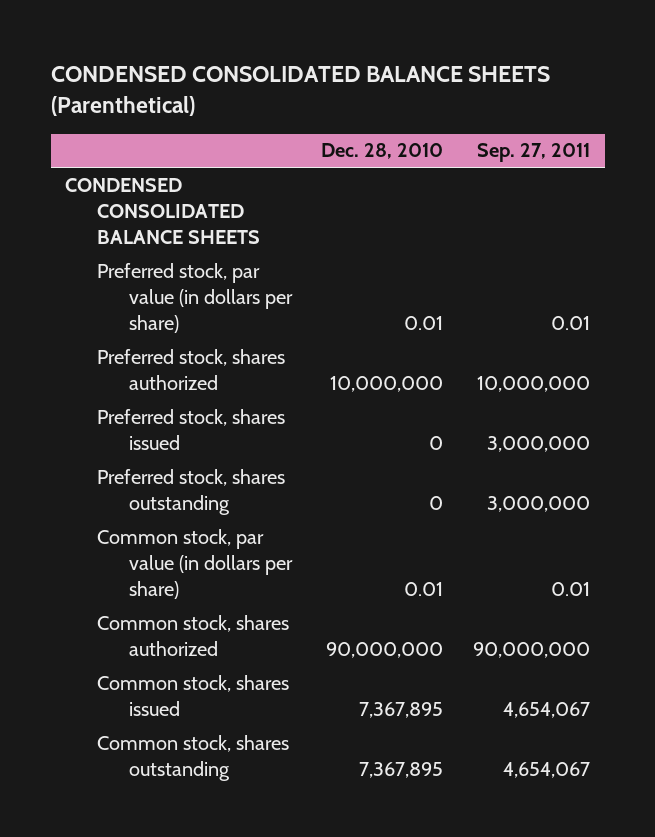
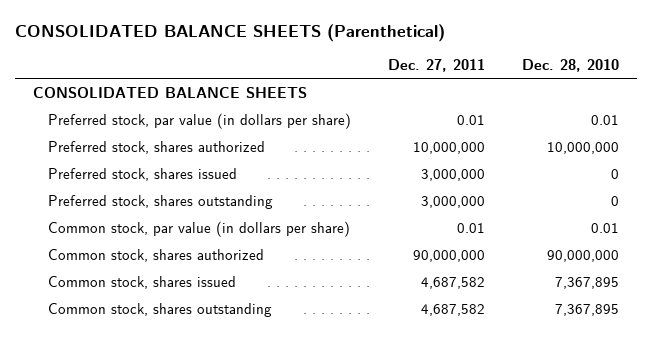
- CONDENSED CONSOLIDATED BALANCE SHEETS (Parenthetical)
+ CONSOLIDATED BALANCE SHEETS (Parenthetical)
- | Dec. 28, 2010 | Sep. 27, 2011
+ | Dec. 27, 2011 | Dec. 28, 2010
- CONDENSED CONSOLIDATED BALANCE SHEETS
+ CONSOLIDATED BALANCE SHEETS

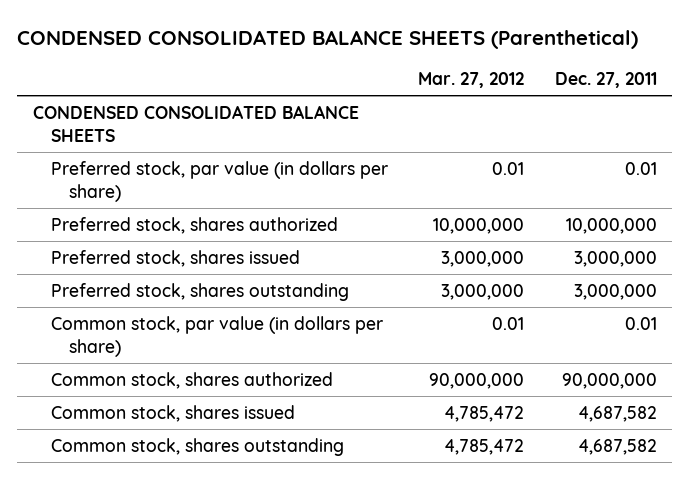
- CONSOLIDATED BALANCE SHEETS (Parenthetical)
+ CONDENSED CONSOLIDATED BALANCE SHEETS (Parenthetical)
- | Dec. 27, 2011 | Dec. 28, 2010
+ | Mar. 27, 2012 | Dec. 27, 2011
- CONSOLIDATED BALANCE SHEETS
+ CONDENSED CONSOLIDATED BALANCE SHEETS

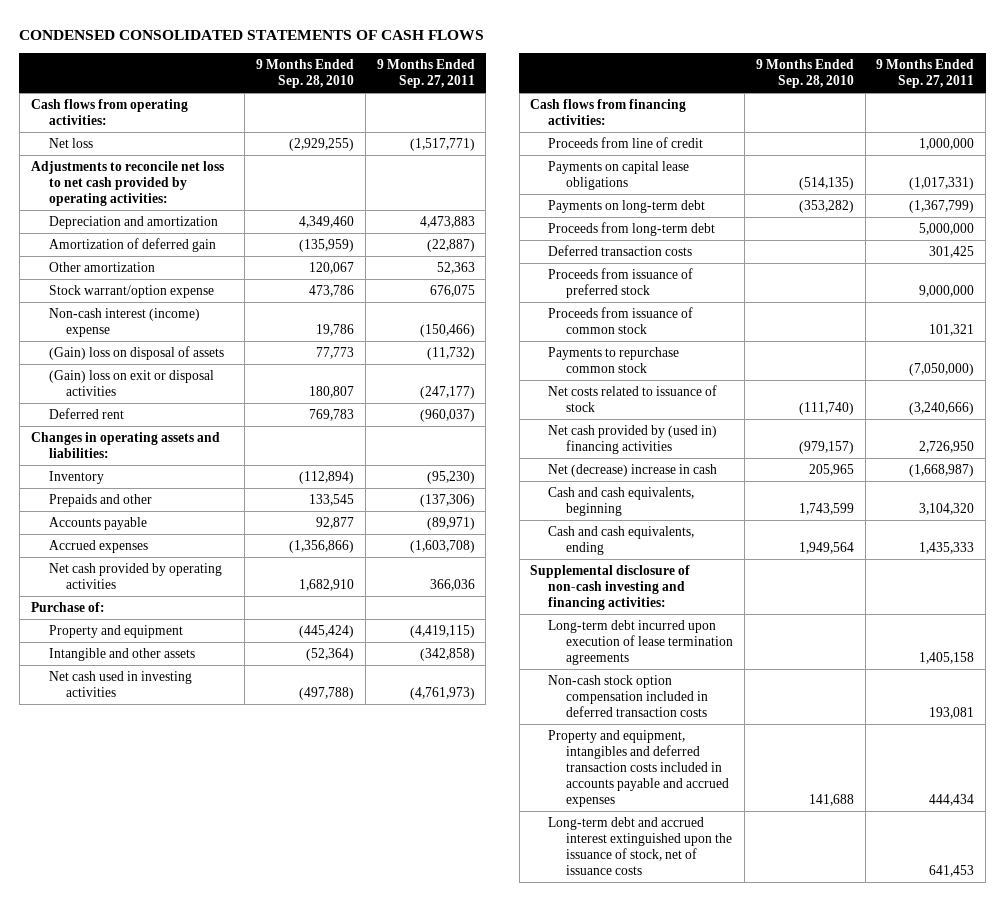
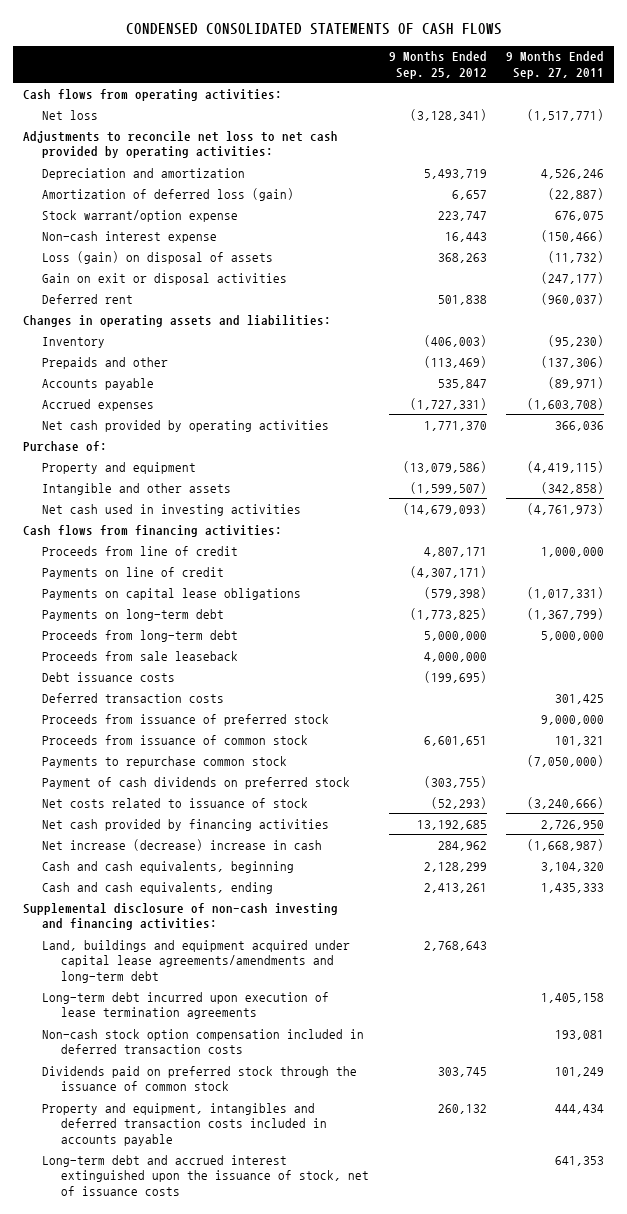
- | 9 Months Ended Sep. 28, 2010 | 9 Months Ended Sep. 27, 2011
+ | 9 Months Ended Sep. 25, 2012 | 9 Months Ended Sep. 27, 2011
- Depreciation and amortization | 4,349,460 | 4,473,883
- Amortization of deferred gain | (135,959) | (22,887)
- Other amortization | 120,067 | 52,363
+ Depreciation and amortization | 5,493,719 | 4,526,246
+ Amortization of deferred loss (gain) | 6,657 | (22,887)
- Non-cash interest (income) expense | 19,786 | (150,466)
- (Gain) loss on disposal of assets | 77,773 | (11,732)
- (Gain) loss on exit or disposal activities | 180,807 | (247,177)
+ Non-cash interest expense | 16,443 | (150,466)
+ Loss (gain) on disposal of assets | 368,263 | (11,732)
+ Gain on exit or disposal activities | | (247,177)
+ Payments on line of credit | (4,307,171) |
+ Proceeds from sale leaseback | 4,000,000 |
+ Debt issuance costs | (199,695) |
+ Payment of cash dividends on preferred stock | (303,755) |
- Net cash provided by (used in) financing activities | (979,157) | 2,726,950
- Net (decrease) increase in cash | 205,965 | (1,668,987)
+ Net cash provided by financing activities | 13,192,685 | 2,726,950
+ Net increase (decrease) increase in cash | 284,962 | (1,668,987)
+ Land, buildings and equipment acquired under capital lease agreements/amendments and long-term debt | 2,768,643 |
- Property and equipment, intangibles and deferred transaction costs included in accounts payable and accrued expenses | 141,688 | 444,434
- Long-term debt and accrued interest extinguished upon the issuance of stock, net of issuance costs | | 641,453
+ Dividends paid on preferred stock through the issuance of common stock | 303,745 | 101,249
+ Property and equipment, intangibles and deferred transaction costs included in accounts payable | 260,132 | 444,434
+ Long-term debt and accrued interest extinguished upon the issuance of stock, net of issuance costs | | 641,353

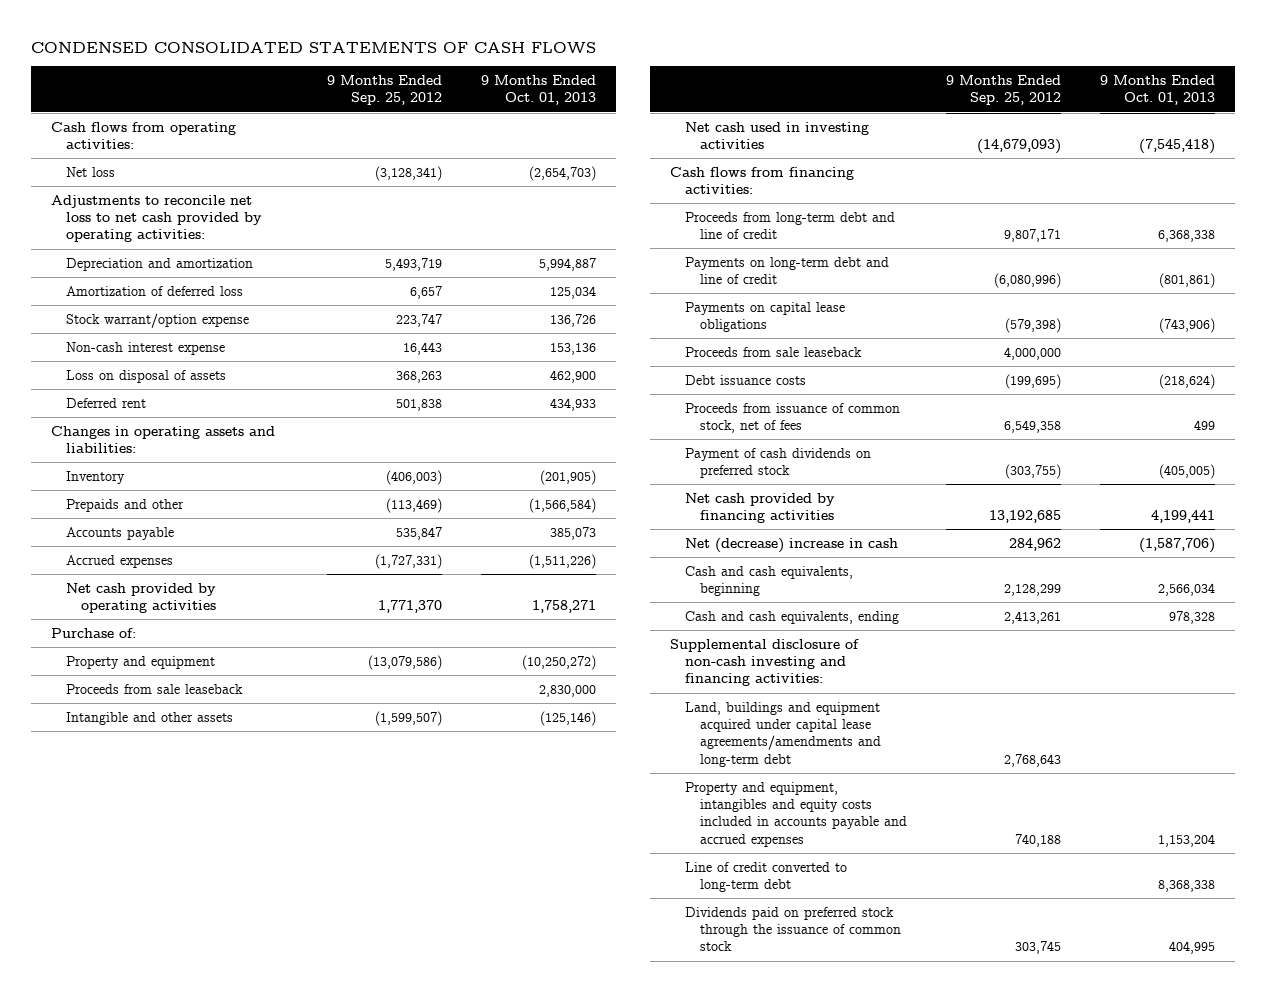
- | 9 Months Ended Sep. 25, 2012 | 9 Months Ended Sep. 27, 2011
+ | 9 Months Ended Sep. 25, 2012 | 9 Months Ended Oct. 01, 2013
- Amortization of deferred loss (gain) | 6,657 | (22,887)
+ Amortization of deferred loss | 6,657 | 125,034
- Loss (gain) on disposal of assets | 368,263 | (11,732)
- Gain on exit or disposal activities | | (247,177)
+ Loss on disposal of assets | 368,263 | 462,900
+ Proceeds from sale leaseback | | 2,830,000
- Proceeds from line of credit | 4,807,171 | 1,000,000
- Payments on line of credit | (4,307,171) |
+ Proceeds from long-term debt and line of credit | 9,807,171 | 6,368,338
+ Payments on long-term debt and line of credit | (6,080,996) | (801,861)
- Payments on long-term debt | (1,773,825) | (1,367,799)
- Proceeds from long-term debt | 5,000,000 | 5,000,000
- Deferred transaction costs | | 301,425
- Proceeds from issuance of preferred stock | | 9,000,000
- Proceeds from issuance of common stock | 6,601,651 | 101,321
- Payments to repurchase common stock | | (7,050,000)
+ Proceeds from issuance of common stock, net of fees | 6,549,358 | 499
- Net costs related to issuance of stock | (52,293) | (3,240,666)
- Net increase (decrease) increase in cash | 284,962 | (1,668,987)
+ Net (decrease) increase in cash | 284,962 | (1,587,706)
- Long-term debt incurred upon execution of lease termination agreements | | 1,405,158
- Non-cash stock option compensation included in deferred transaction costs | | 193,081
+ Property and equipment, intangibles and equity costs included in accounts payable and accrued expenses | 740,188 | 1,153,204
+ Line of credit converted to long-term debt | | 8,368,338
- Property and equipment, intangibles and deferred transaction costs included in accounts payable | 260,132 | 444,434
- Long-term debt and accrued interest extinguished upon the issuance of stock, net of issuance costs | | 641,353

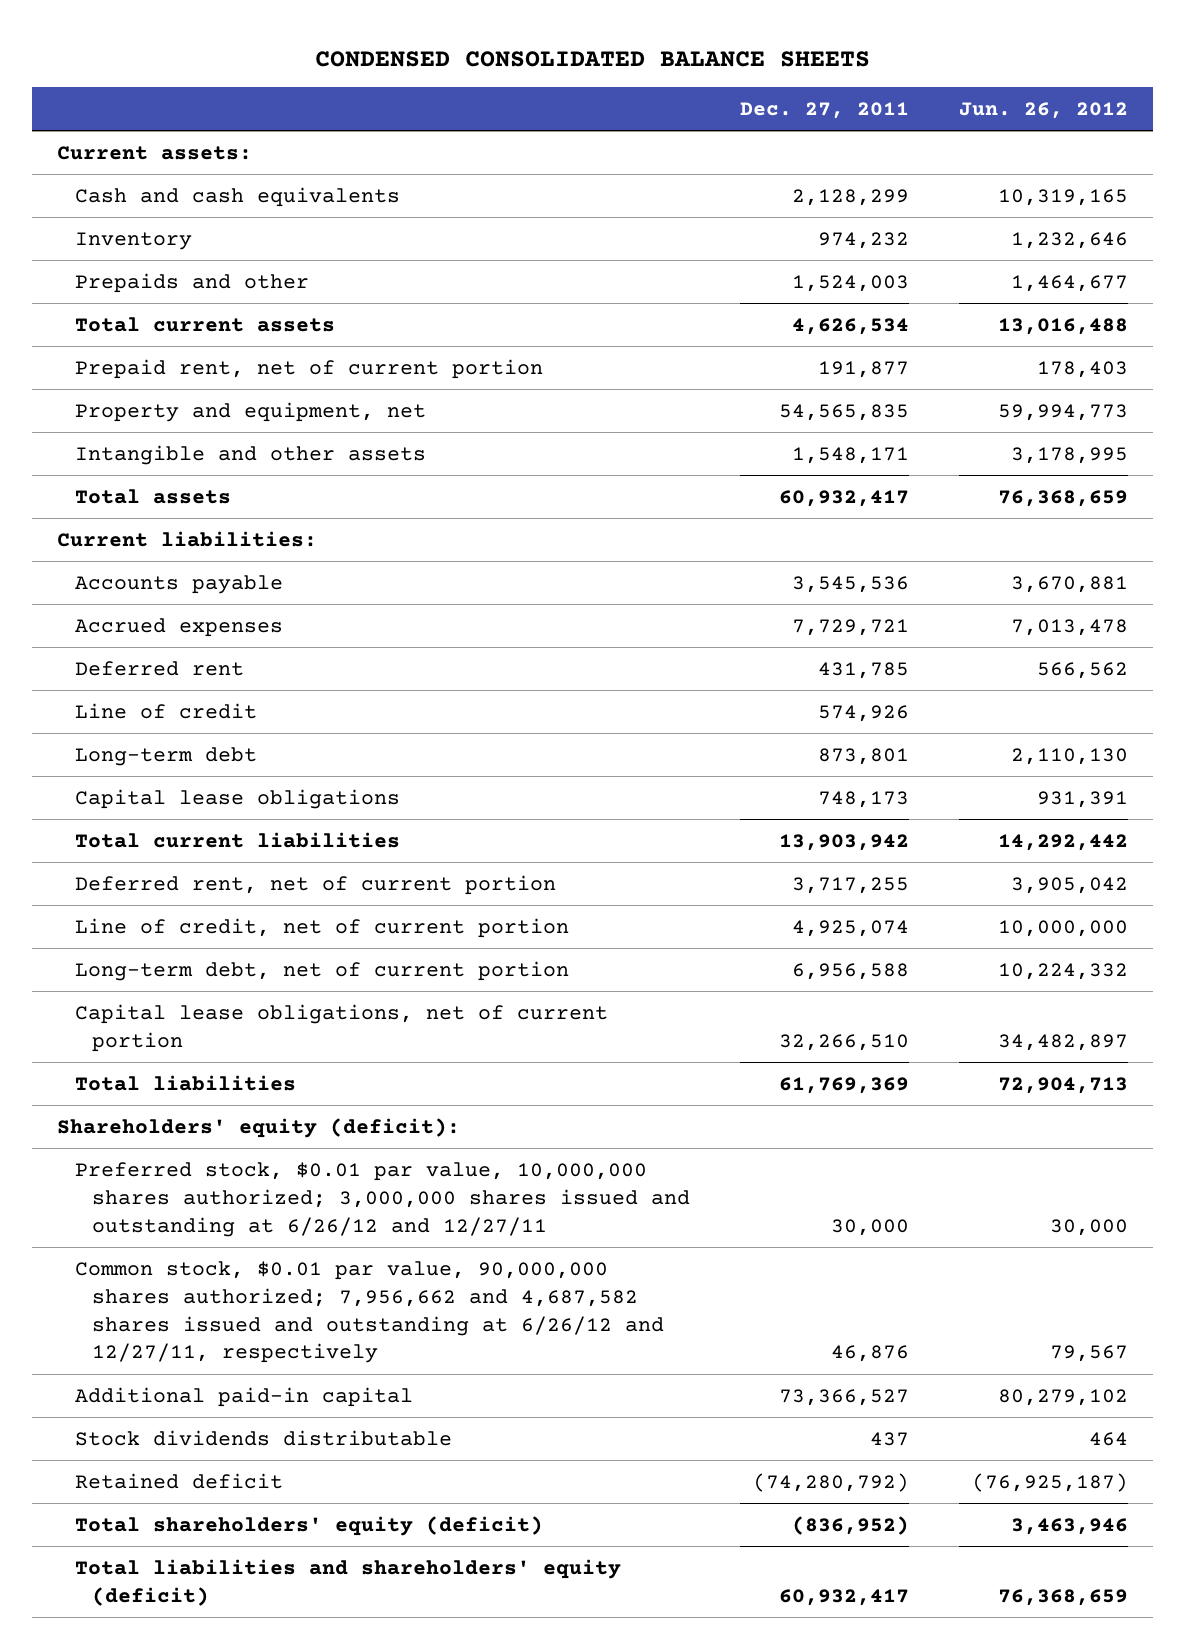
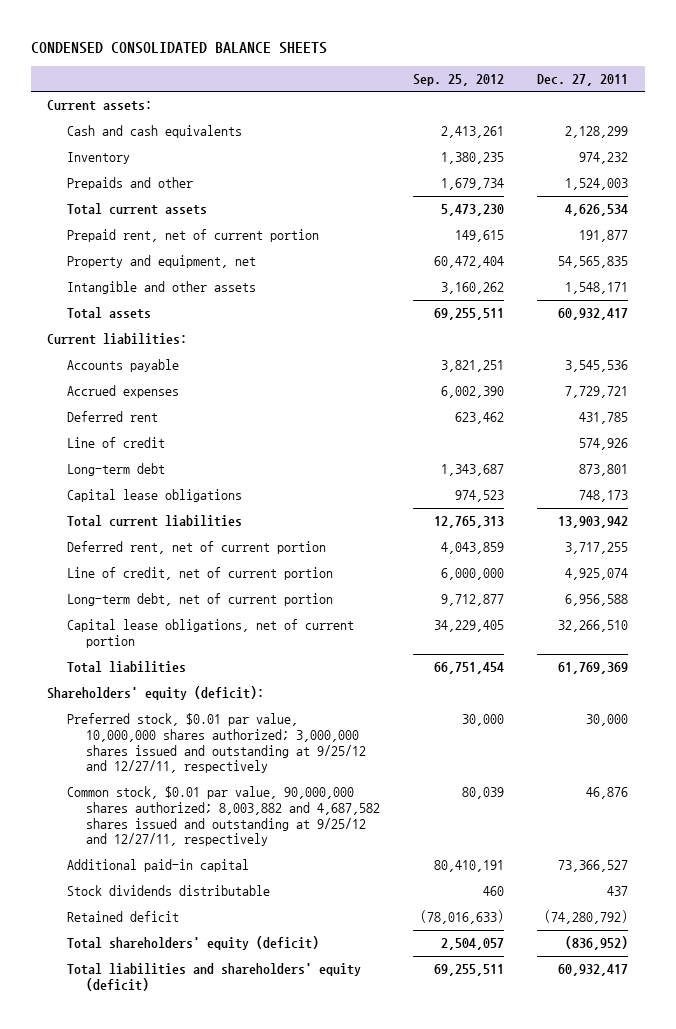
- | Dec. 27, 2011 | Jun. 26, 2012
+ | Sep. 25, 2012 | Dec. 27, 2011
- Preferred stock, $0.01 par value, 10,000,000 shares authorized; 3,000,000 shares issued and outstanding at 6/26/12 and 12/27/11 | 30,000 | 30,000
- Common stock, $0.01 par value, 90,000,000 shares authorized; 7,956,662 and 4,687,582 shares issued and outstanding at 6/26/12 and 12/27/11, respectively | 46,876 | 79,567
+ Preferred stock, $0.01 par value, 10,000,000 shares authorized; 3,000,000 shares issued and outstanding at 9/25/12 and 12/27/11, respectively | 30,000 | 30,000
+ Common stock, $0.01 par value, 90,000,000 shares authorized; 8,003,882 and 4,687,582 shares issued and outstanding at 9/25/12 and 12/27/11, respectively | 80,039 | 46,876

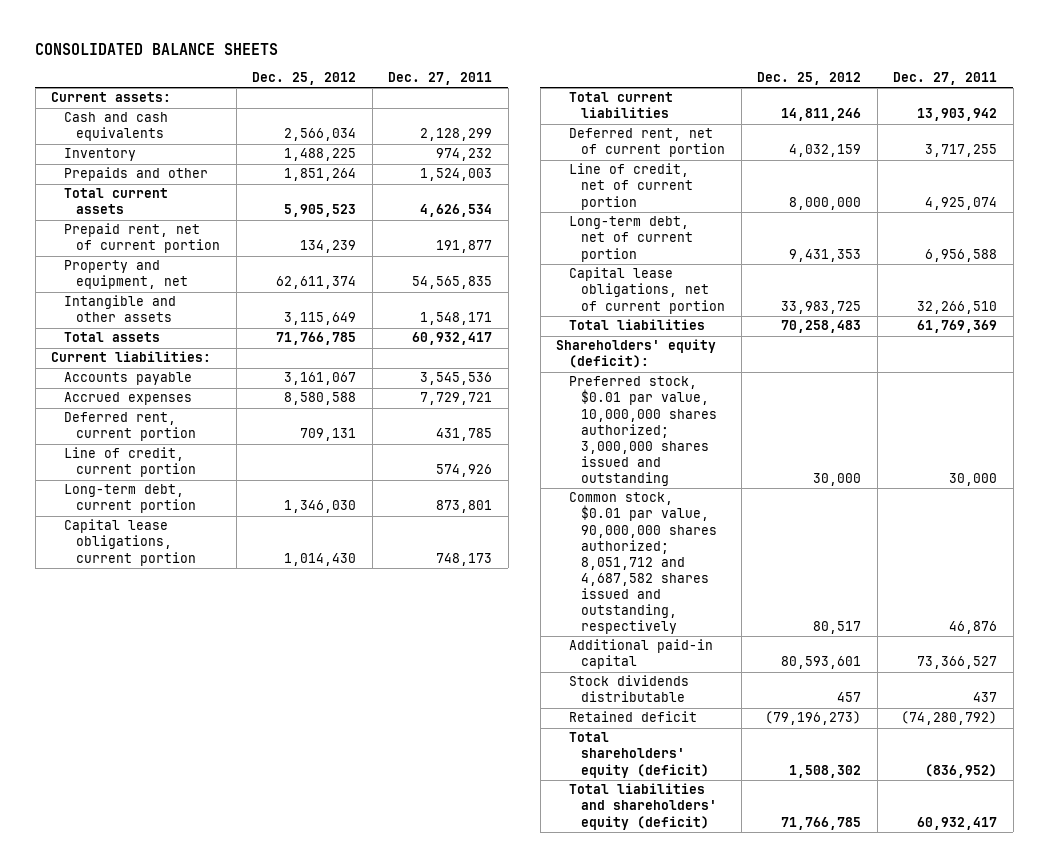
- CONDENSED CONSOLIDATED BALANCE SHEETS
+ CONSOLIDATED BALANCE SHEETS
- | Sep. 25, 2012 | Dec. 27, 2011
+ | Dec. 25, 2012 | Dec. 27, 2011
- Deferred rent | 623,462 | 431,785
- Line of credit | | 574,926
- Long-term debt | 1,343,687 | 873,801
- Capital lease obligations | 974,523 | 748,173
+ Deferred rent, current portion | 709,131 | 431,785
+ Line of credit, current portion | | 574,926
+ Long-term debt, current portion | 1,346,030 | 873,801
+ Capital lease obligations, current portion | 1,014,430 | 748,173
- Preferred stock, $0.01 par value, 10,000,000 shares authorized; 3,000,000 shares issued and outstanding at 9/25/12 and 12/27/11, respectively | 30,000 | 30,000
- Common stock, $0.01 par value, 90,000,000 shares authorized; 8,003,882 and 4,687,582 shares issued and outstanding at 9/25/12 and 12/27/11, respectively | 80,039 | 46,876
+ Preferred stock, $0.01 par value, 10,000,000 shares authorized; 3,000,000 shares issued and outstanding | 30,000 | 30,000
+ Common stock, $0.01 par value, 90,000,000 shares authorized; 8,051,712 and 4,687,582 shares issued and outstanding, respectively | 80,517 | 46,876

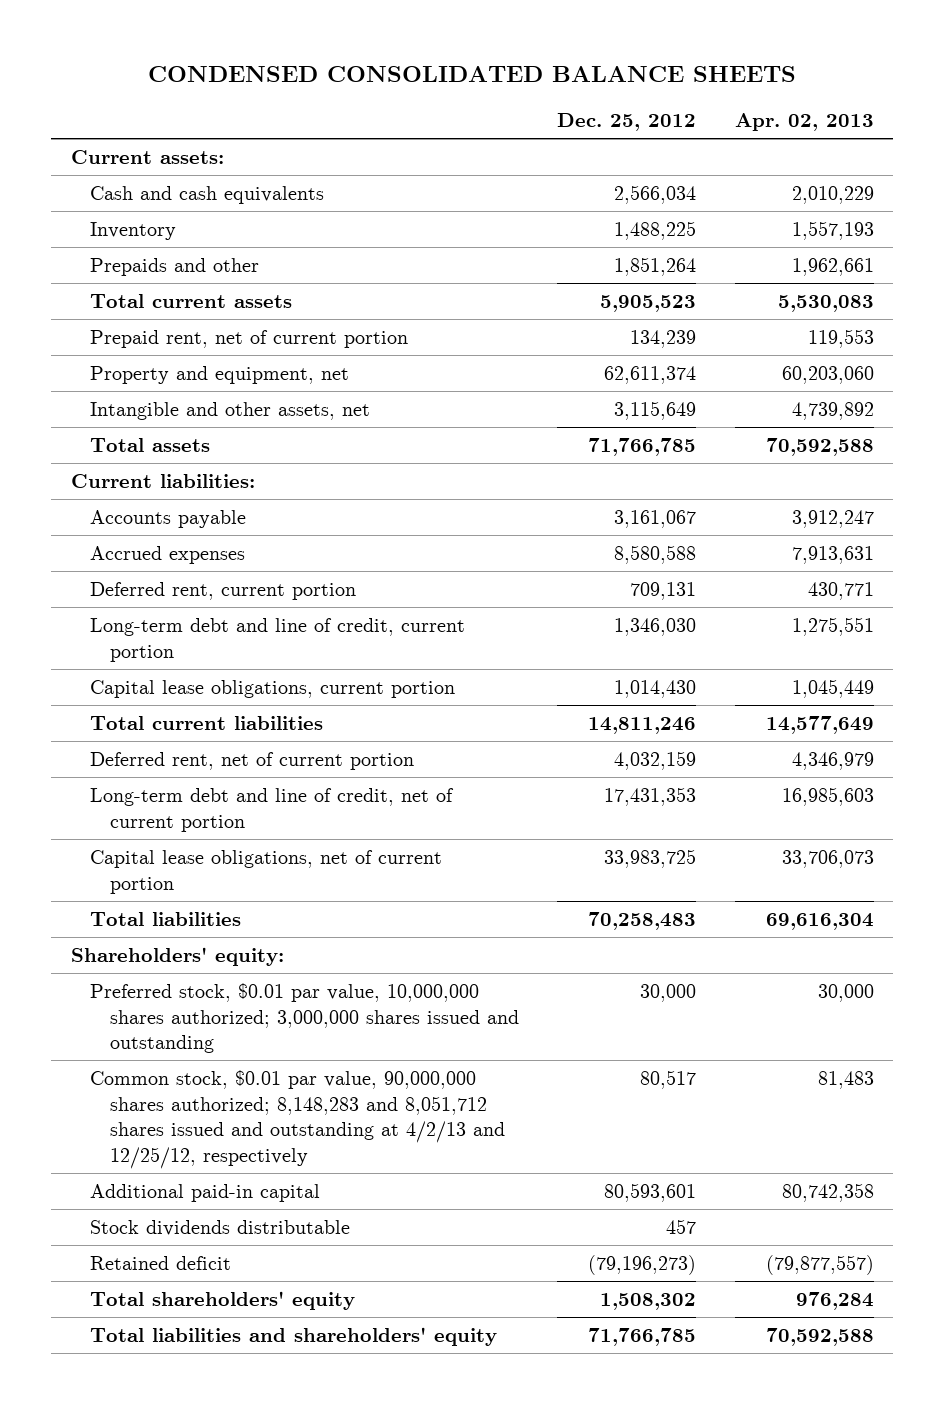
- CONSOLIDATED BALANCE SHEETS
+ CONDENSED CONSOLIDATED BALANCE SHEETS
- | Dec. 25, 2012 | Dec. 27, 2011
+ | Dec. 25, 2012 | Apr. 02, 2013
- Intangible and other assets | 3,115,649 | 1,548,171
+ Intangible and other assets, net | 3,115,649 | 4,739,892
- Line of credit, current portion | | 574,926
- Long-term debt, current portion | 1,346,030 | 873,801
+ Long-term debt and line of credit, current portion | 1,346,030 | 1,275,551
- Line of credit, net of current portion | 8,000,000 | 4,925,074
- Long-term debt, net of current portion | 9,431,353 | 6,956,588
+ Long-term debt and line of credit, net of current portion | 17,431,353 | 16,985,603
- Shareholders' equity (deficit):
+ Shareholders' equity:
- Common stock, $0.01 par value, 90,000,000 shares authorized; 8,051,712 and 4,687,582 shares issued and outstanding, respectively | 80,517 | 46,876
+ Common stock, $0.01 par value, 90,000,000 shares authorized; 8,148,283 and 8,051,712 shares issued and outstanding at 4/2/13 and 12/25/12, respectively | 80,517 | 81,483
- Total shareholders' equity (deficit) | 1,508,302 | (836,952)
- Total liabilities and shareholders' equity (deficit) | 71,766,785 | 60,932,417
+ Total shareholders' equity | 1,508,302 | 976,284
+ Total liabilities and shareholders' equity | 71,766,785 | 70,592,588

